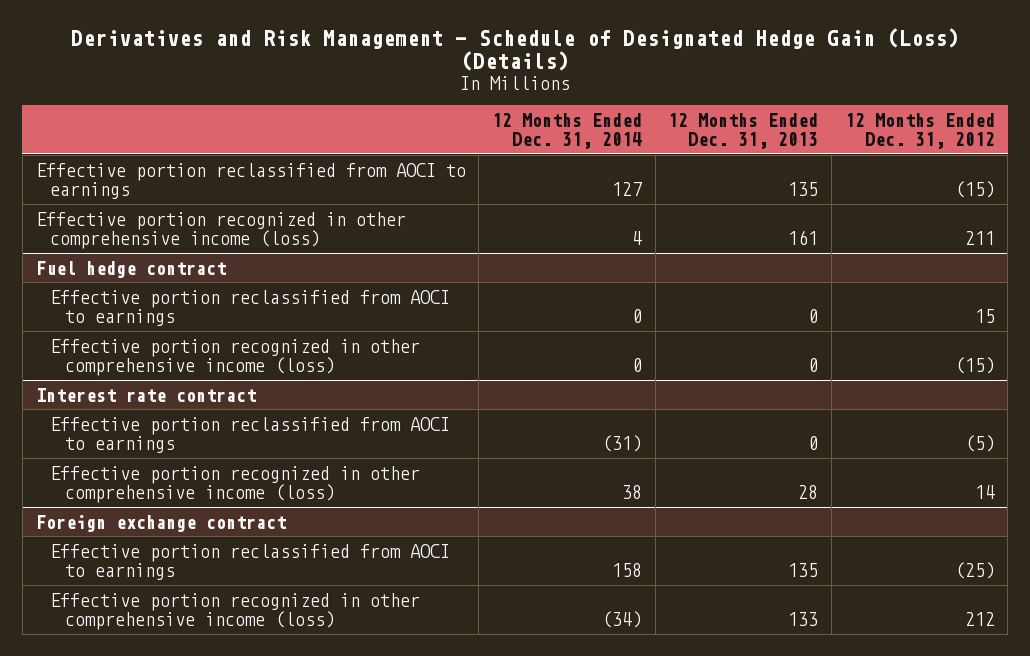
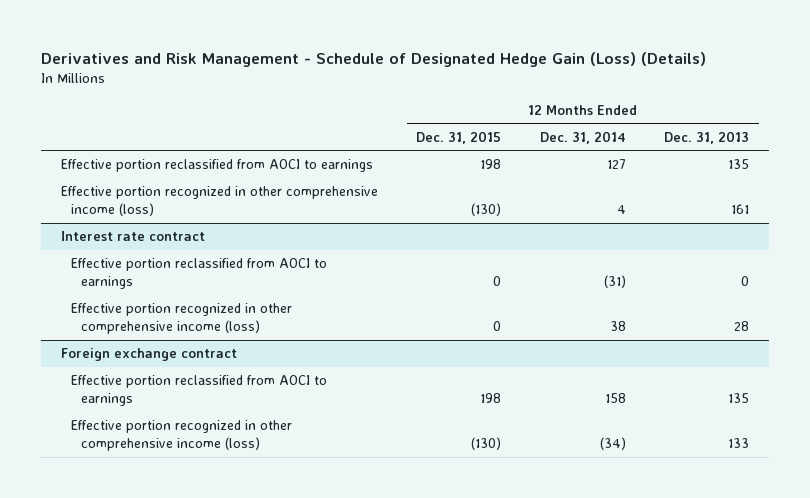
- | 12 Months Ended Dec. 31, 2014 | 12 Months Ended Dec. 31, 2013 | 12 Months Ended Dec. 31, 2012
+ | 12 Months Ended Dec. 31, 2015 | 12 Months Ended Dec. 31, 2014 | 12 Months Ended Dec. 31, 2013
- Fuel hedge contract
- Effective portion reclassified from AOCI to earnings | 0 | 0 | 15
- Effective portion recognized in other comprehensive income (loss) | 0 | 0 | (15)

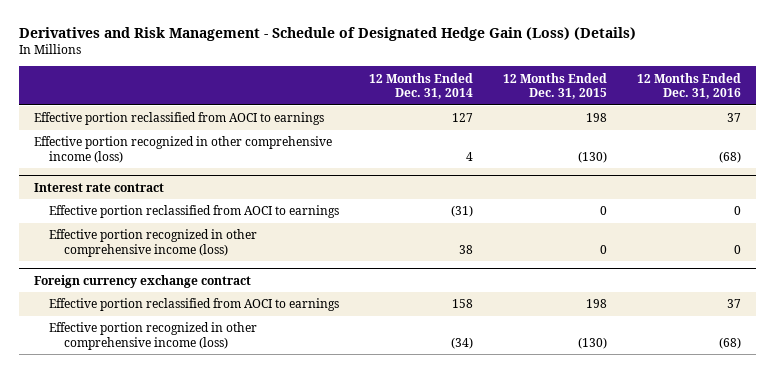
- | 12 Months Ended Dec. 31, 2015 | 12 Months Ended Dec. 31, 2014 | 12 Months Ended Dec. 31, 2013
+ | 12 Months Ended Dec. 31, 2014 | 12 Months Ended Dec. 31, 2015 | 12 Months Ended Dec. 31, 2016
- Foreign exchange contract
+ Foreign currency exchange contract

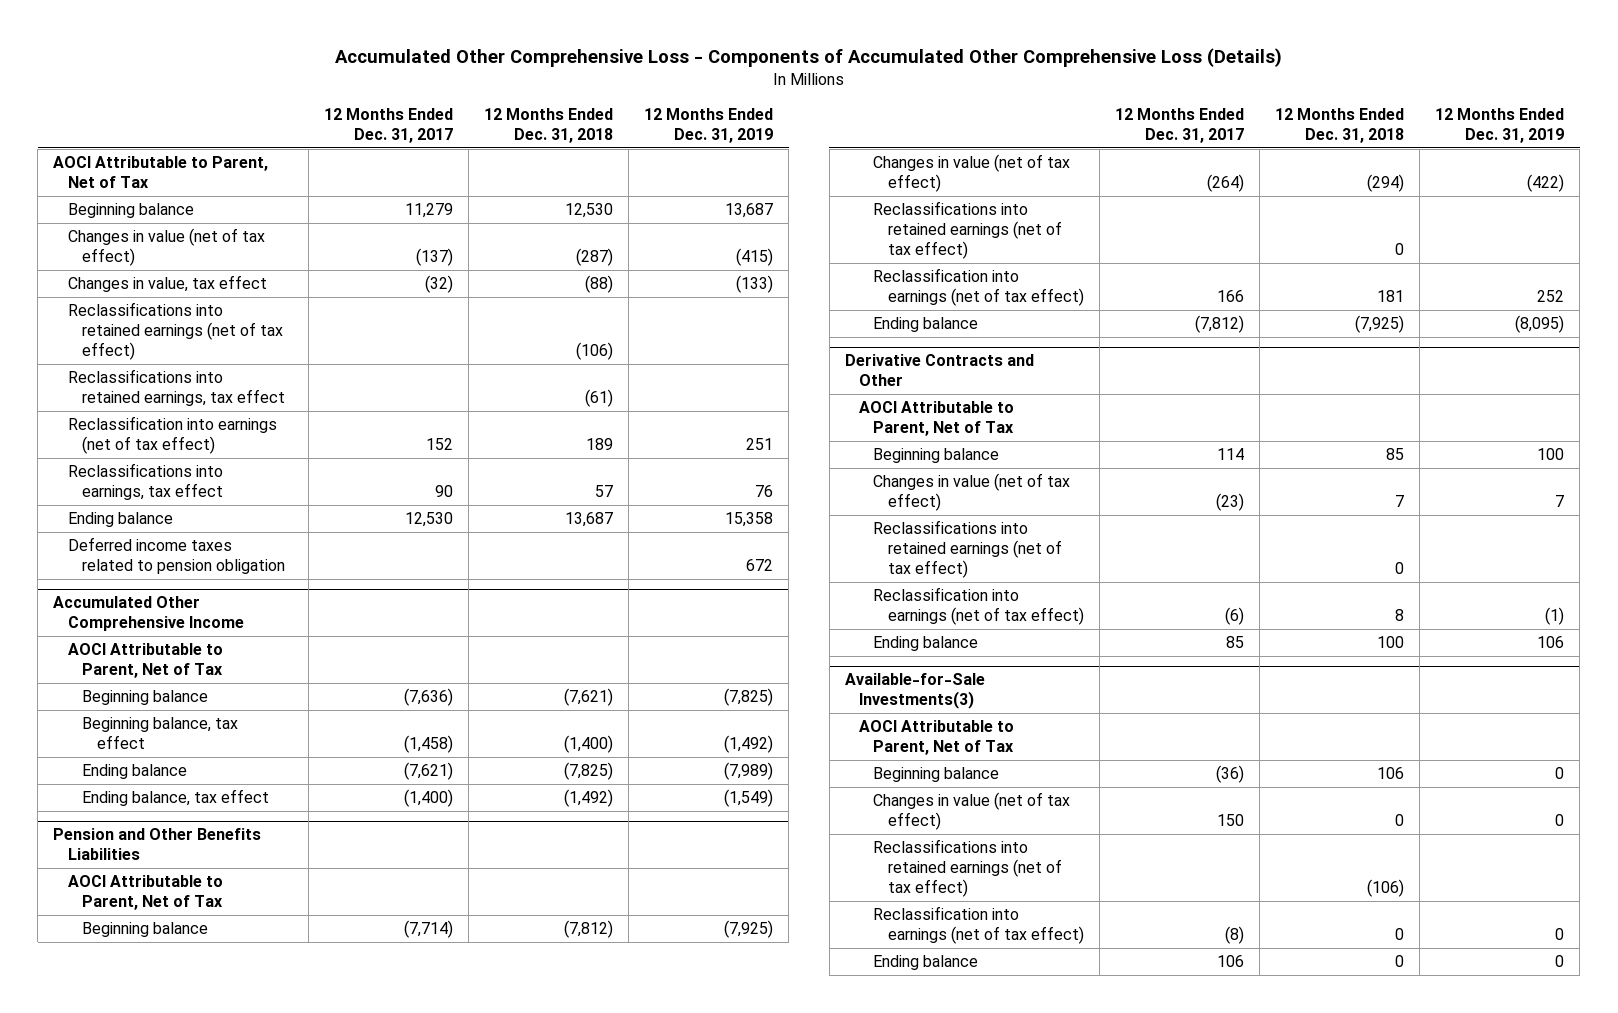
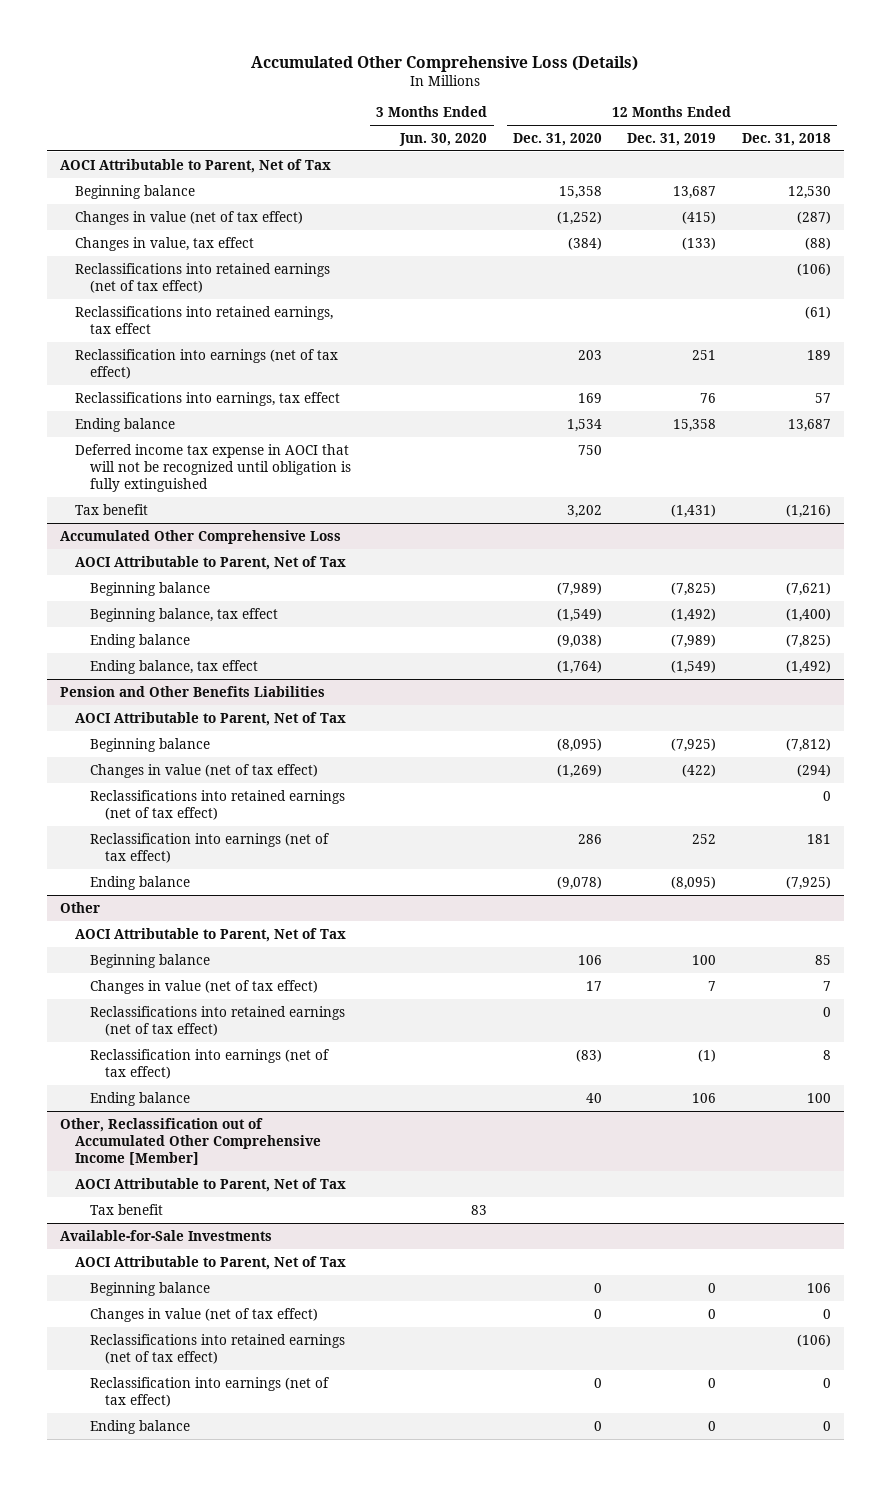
- Accumulated Other Comprehensive Loss - Components of Accumulated Other Comprehensive Loss (Details)
+ Accumulated Other Comprehensive Loss (Details)
- | 12 Months Ended Dec. 31, 2017 | 12 Months Ended Dec. 31, 2018 | 12 Months Ended Dec. 31, 2019
+ | 3 Months Ended Jun. 30, 2020 | 12 Months Ended Dec. 31, 2020 | 12 Months Ended Dec. 31, 2019 | 12 Months Ended Dec. 31, 2018
- Deferred income taxes related to pension obligation | | | 672
- Accumulated Other Comprehensive Income
+ Deferred income tax expense in AOCI that will not be recognized until obligation is fully extinguished | | 750 | |
+ Tax benefit | | 3,202 | (1,431) | (1,216)
+ Accumulated Other Comprehensive Loss
- Derivative Contracts and Other
+ Other
- Available-for-Sale Investments(3)
+ Other, Reclassification out of Accumulated Other Comprehensive Income [Member]
+ Tax benefit | 83 | | |
+ Available-for-Sale Investments
+ AOCI Attributable to Parent, Net of Tax

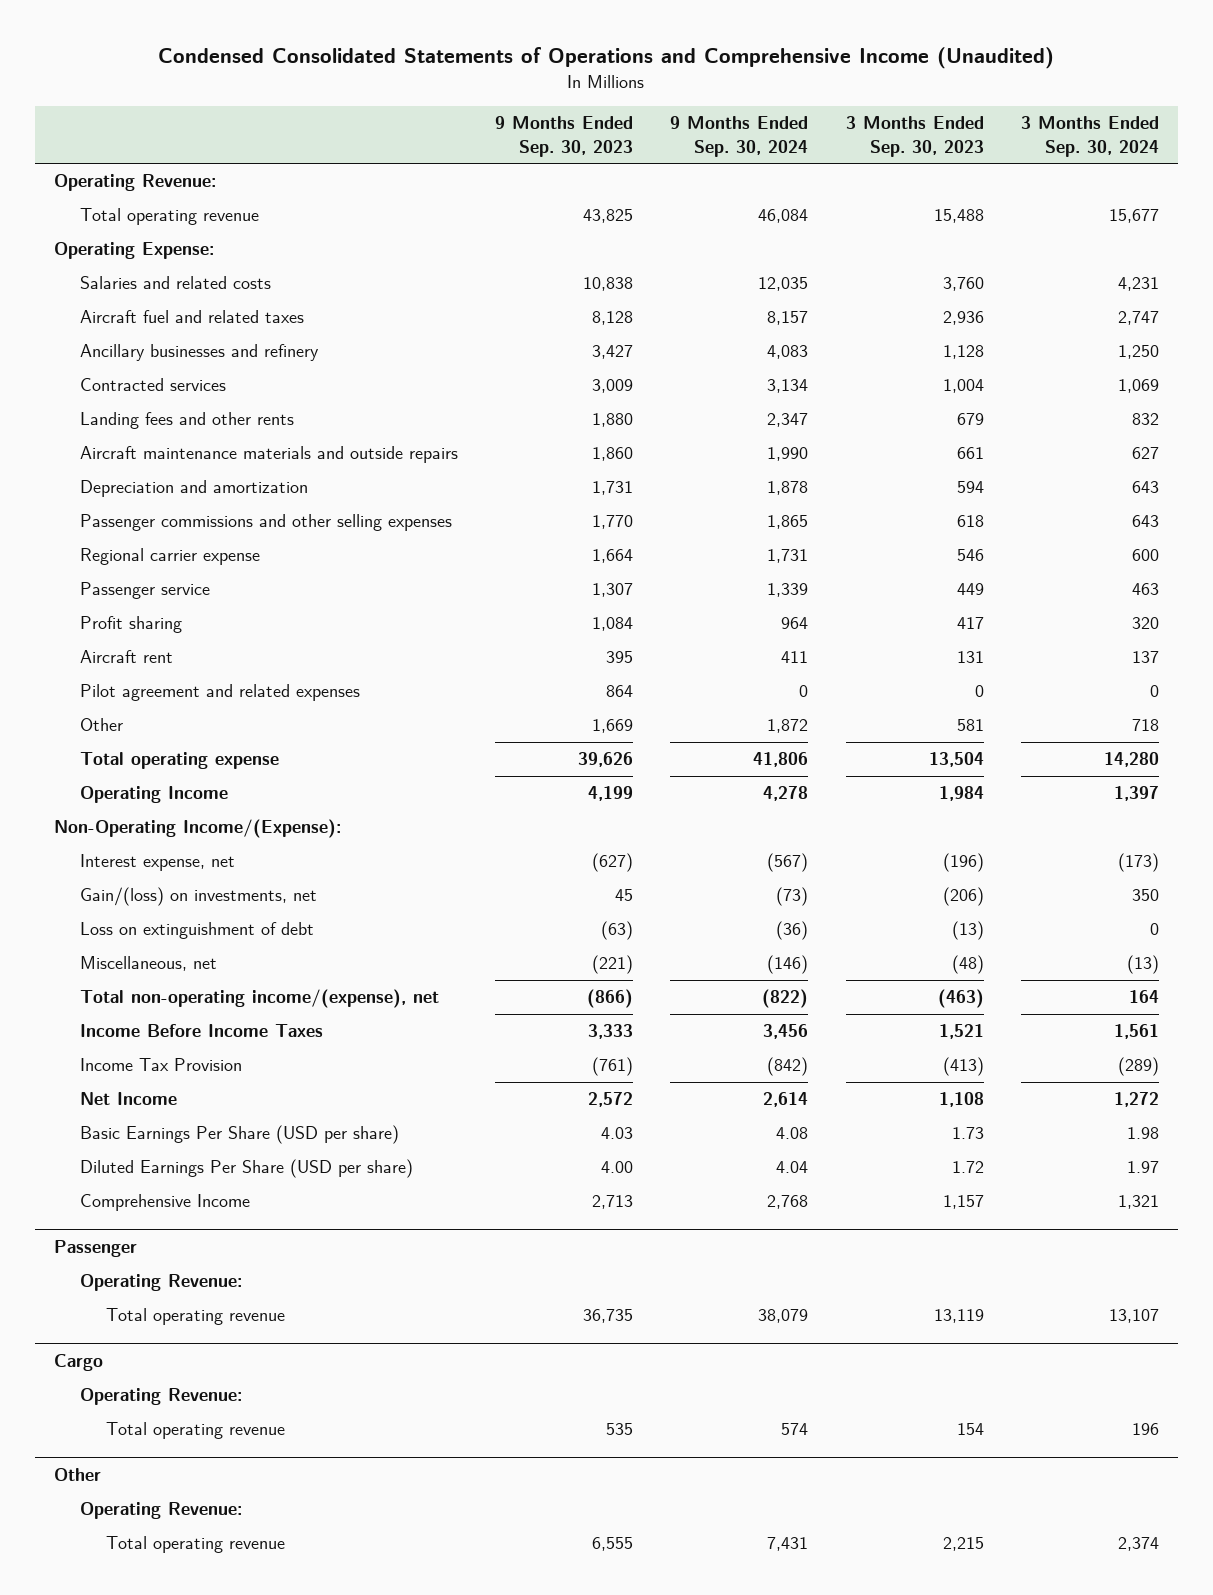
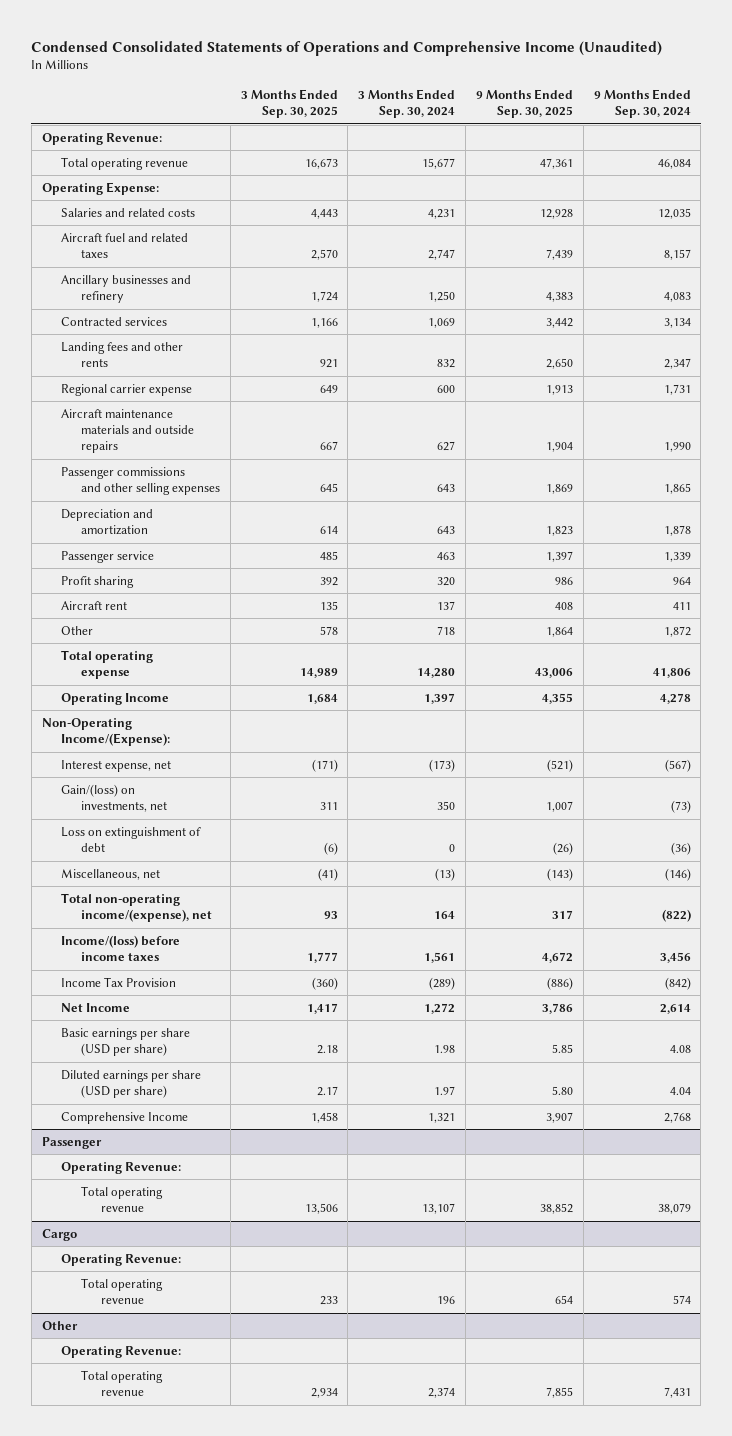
- | 9 Months Ended Sep. 30, 2023 | 9 Months Ended Sep. 30, 2024 | 3 Months Ended Sep. 30, 2023 | 3 Months Ended Sep. 30, 2024
+ | 3 Months Ended Sep. 30, 2025 | 3 Months Ended Sep. 30, 2024 | 9 Months Ended Sep. 30, 2025 | 9 Months Ended Sep. 30, 2024
moved up: Regional carrier expense | 649 | 600 | 1,913 | 1,731
moved down: Depreciation and amortization | 614 | 643 | 1,823 | 1,878
- Pilot agreement and related expenses | 864 | 0 | 0 | 0
- Income Before Income Taxes | 3,333 | 3,456 | 1,521 | 1,561
+ Income/(loss) before income taxes | 1,777 | 1,561 | 4,672 | 3,456
- Basic Earnings Per Share (USD per share) | 4.03 | 4.08 | 1.73 | 1.98
- Diluted Earnings Per Share (USD per share) | 4.00 | 4.04 | 1.72 | 1.97
+ Basic earnings per share (USD per share) | 2.18 | 1.98 | 5.85 | 4.08
+ Diluted earnings per share (USD per share) | 2.17 | 1.97 | 5.80 | 4.04

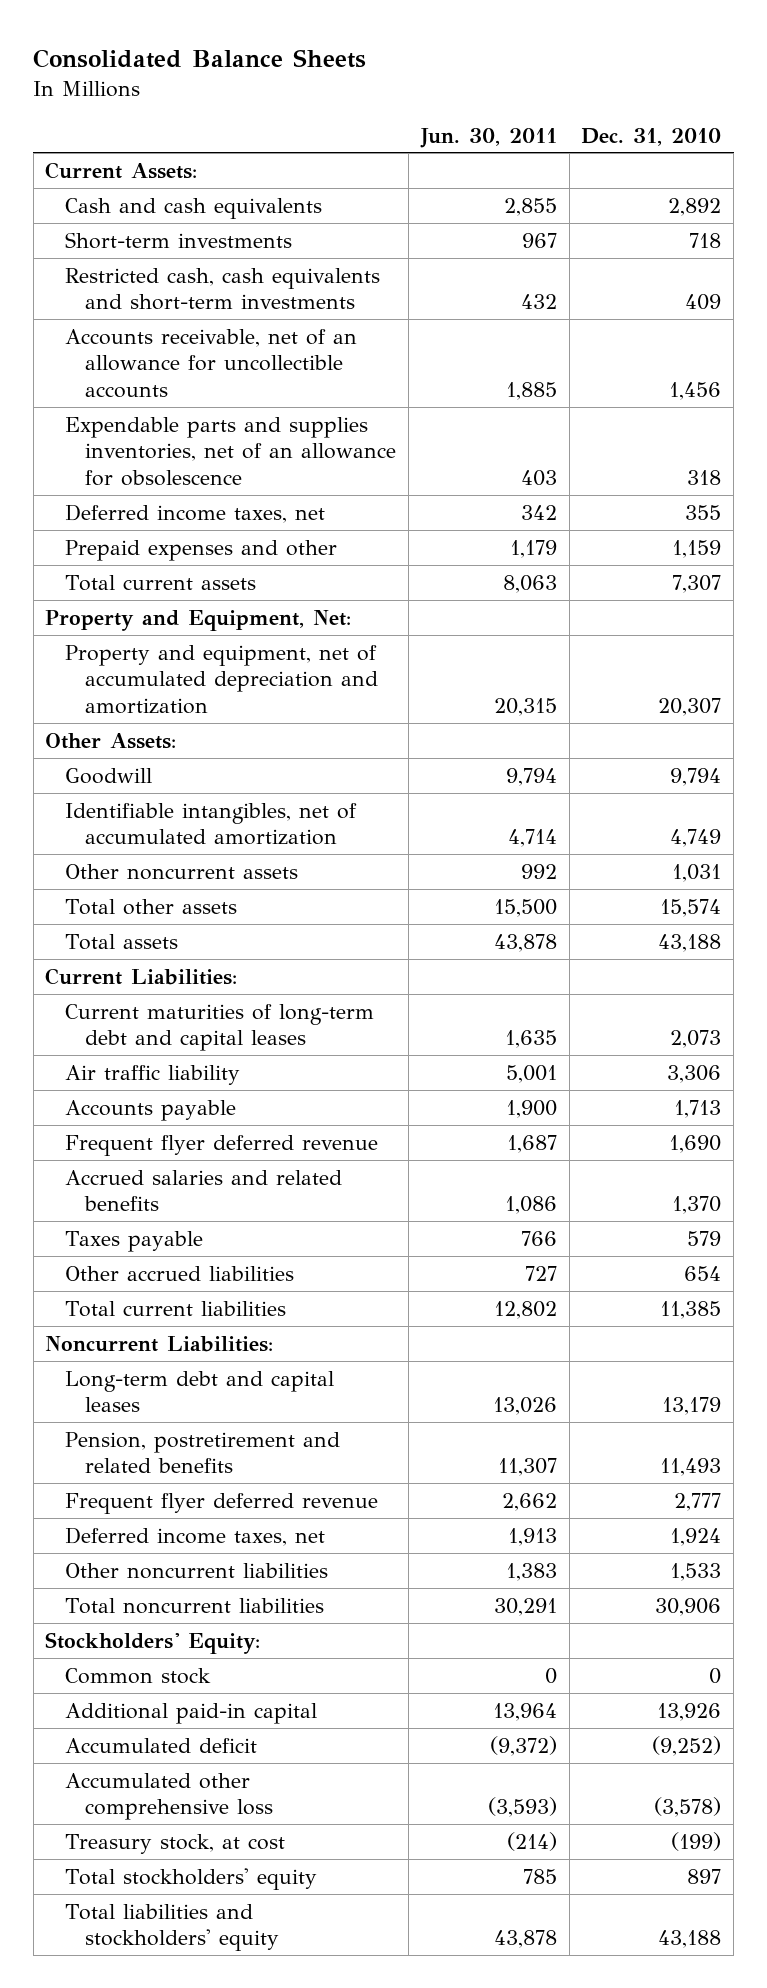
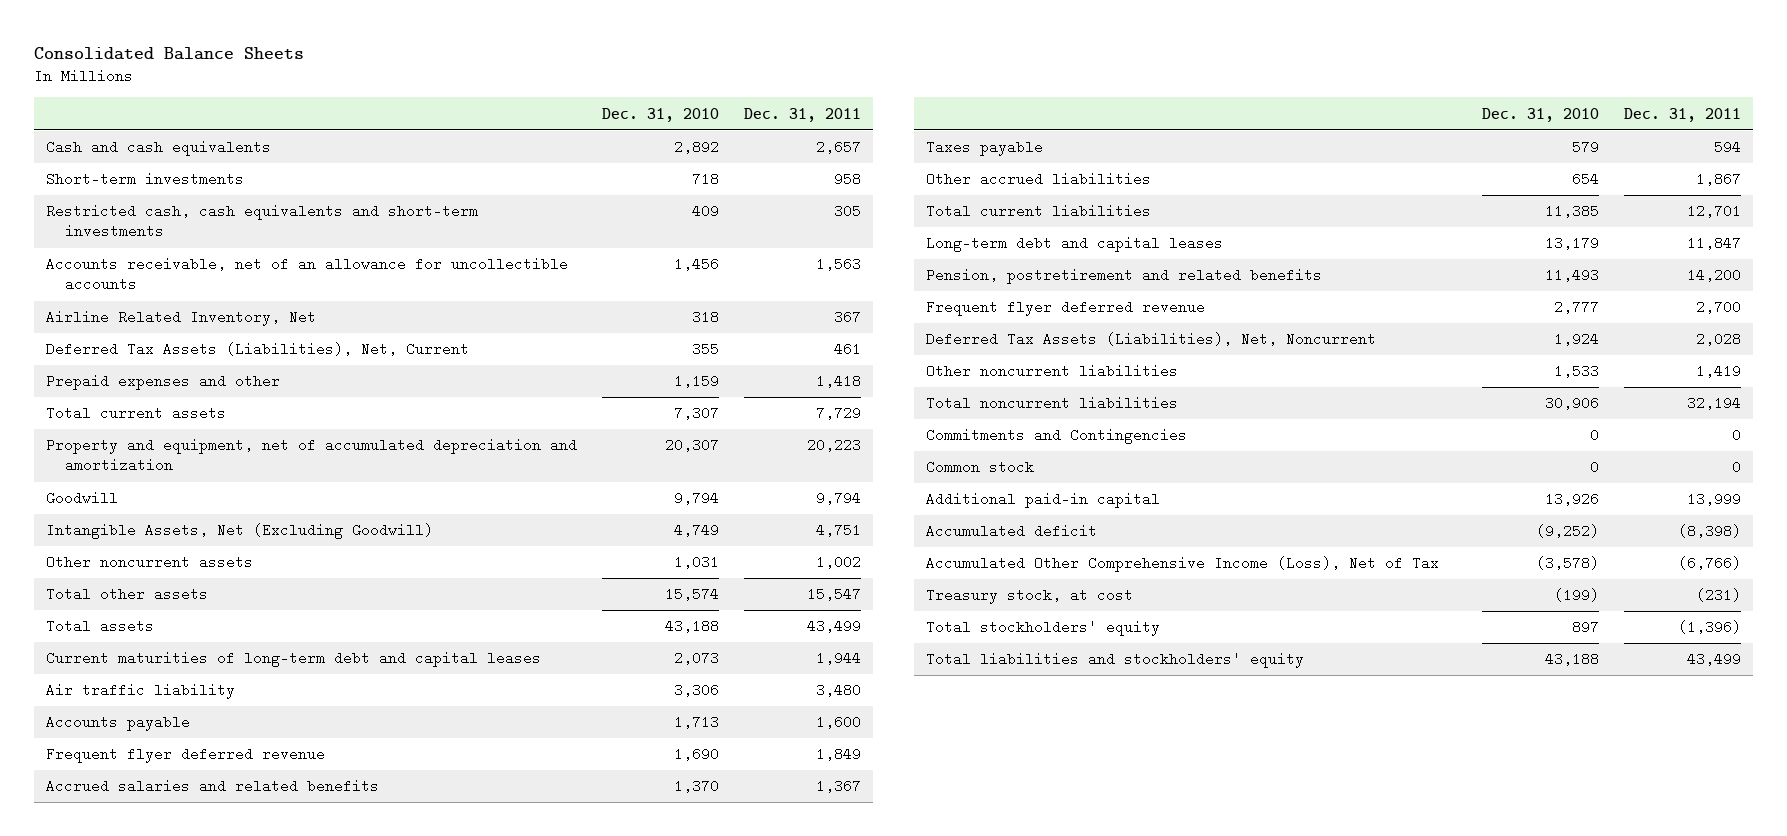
- | Jun. 30, 2011 | Dec. 31, 2010
+ | Dec. 31, 2010 | Dec. 31, 2011
- Current Assets:
- Expendable parts and supplies inventories, net of an allowance for obsolescence | 403 | 318
- Deferred income taxes, net | 342 | 355
+ Airline Related Inventory, Net | 318 | 367
+ Deferred Tax Assets (Liabilities), Net, Current | 355 | 461
- Property and Equipment, Net:
- Other Assets:
- Identifiable intangibles, net of accumulated amortization | 4,714 | 4,749
+ Intangible Assets, Net (Excluding Goodwill) | 4,749 | 4,751
- Current Liabilities:
- Noncurrent Liabilities:
- Deferred income taxes, net | 1,913 | 1,924
+ Deferred Tax Assets (Liabilities), Net, Noncurrent | 1,924 | 2,028
- Stockholders' Equity:
+ Commitments and Contingencies | 0 | 0
- Accumulated other comprehensive loss | (3,593) | (3,578)
+ Accumulated Other Comprehensive Income (Loss), Net of Tax | (3,578) | (6,766)

